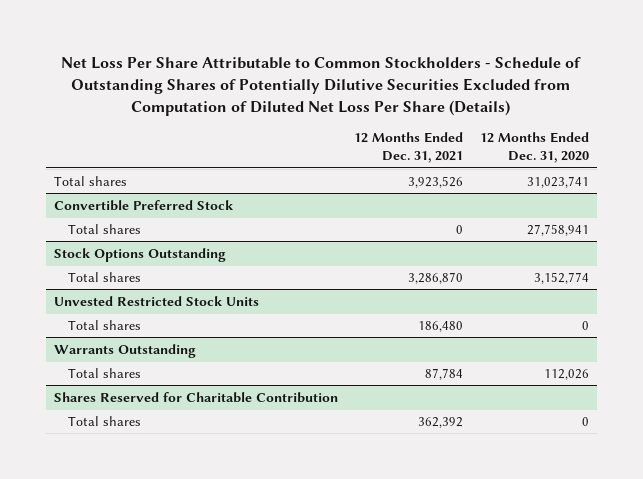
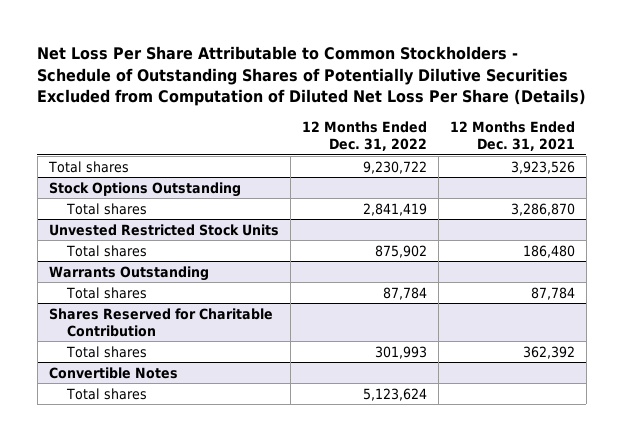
- | 12 Months Ended Dec. 31, 2021 | 12 Months Ended Dec. 31, 2020
+ | 12 Months Ended Dec. 31, 2022 | 12 Months Ended Dec. 31, 2021
- Convertible Preferred Stock
- Total shares | 0 | 27,758,941
+ Convertible Notes
+ Total shares | 5,123,624 |

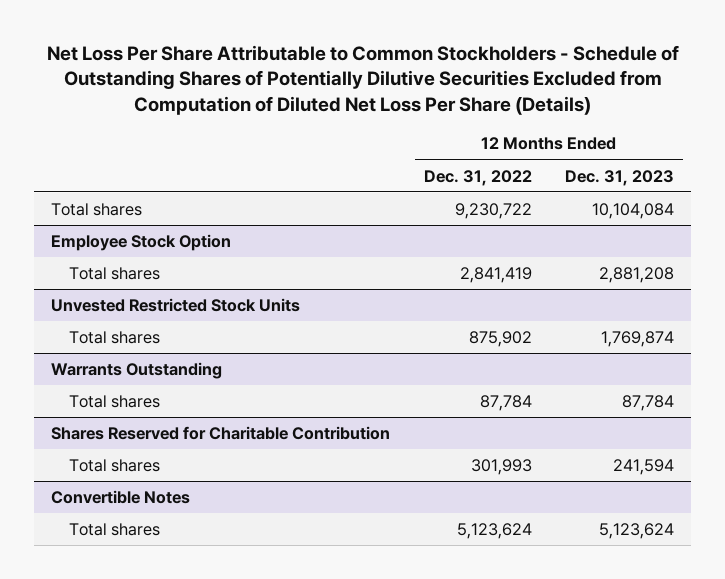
- | 12 Months Ended Dec. 31, 2022 | 12 Months Ended Dec. 31, 2021
+ | 12 Months Ended Dec. 31, 2022 | 12 Months Ended Dec. 31, 2023
- Stock Options Outstanding
+ Employee Stock Option

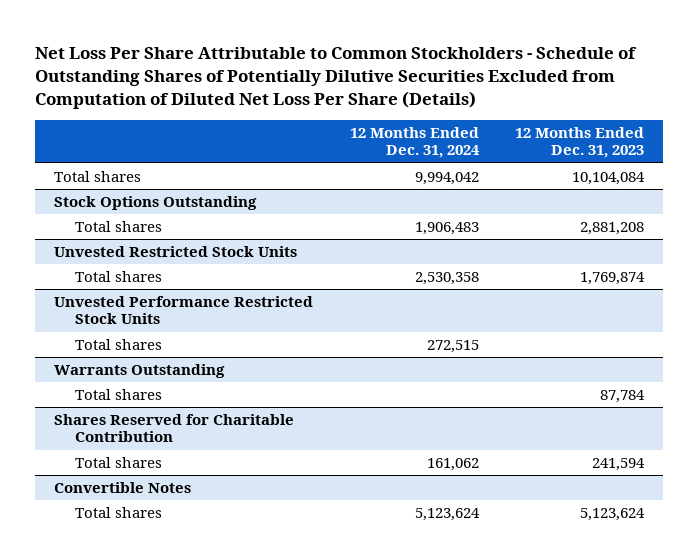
- | 12 Months Ended Dec. 31, 2022 | 12 Months Ended Dec. 31, 2023
+ | 12 Months Ended Dec. 31, 2024 | 12 Months Ended Dec. 31, 2023
- Employee Stock Option
+ Stock Options Outstanding
+ Unvested Performance Restricted Stock Units
+ Total shares | 272,515 |

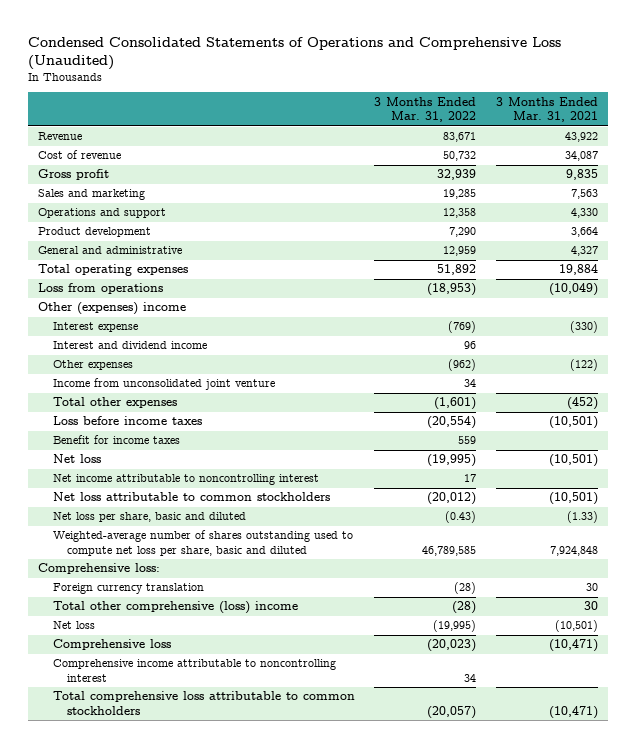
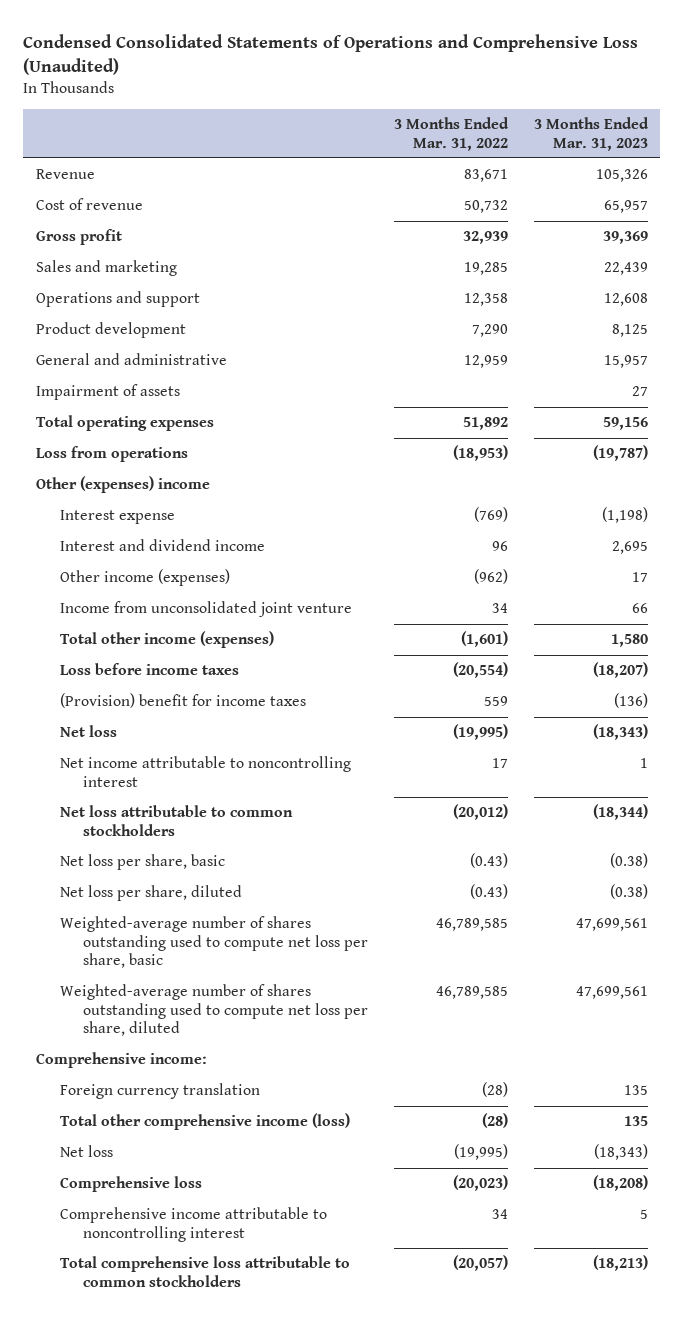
- | 3 Months Ended Mar. 31, 2022 | 3 Months Ended Mar. 31, 2021
+ | 3 Months Ended Mar. 31, 2022 | 3 Months Ended Mar. 31, 2023
+ Impairment of assets | | 27
- Other expenses | (962) | (122)
+ Other income (expenses) | (962) | 17
- Total other expenses | (1,601) | (452)
+ Total other income (expenses) | (1,601) | 1,580
- Benefit for income taxes | 559 |
+ (Provision) benefit for income taxes | 559 | (136)
- Net loss per share, basic and diluted | (0.43) | (1.33)
- Weighted-average number of shares outstanding used to compute net loss per share, basic and diluted | 46,789,585 | 7,924,848
- Comprehensive loss:
+ Net loss per share, basic | (0.43) | (0.38)
+ Net loss per share, diluted | (0.43) | (0.38)
+ Weighted-average number of shares outstanding used to compute net loss per share, basic | 46,789,585 | 47,699,561
+ Weighted-average number of shares outstanding used to compute net loss per share, diluted | 46,789,585 | 47,699,561
+ Comprehensive income:
- Total other comprehensive (loss) income | (28) | 30
+ Total other comprehensive income (loss) | (28) | 135

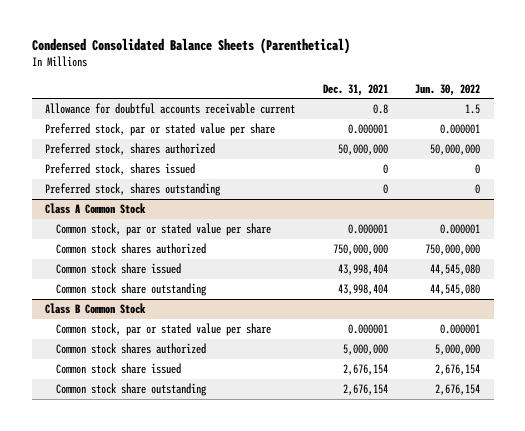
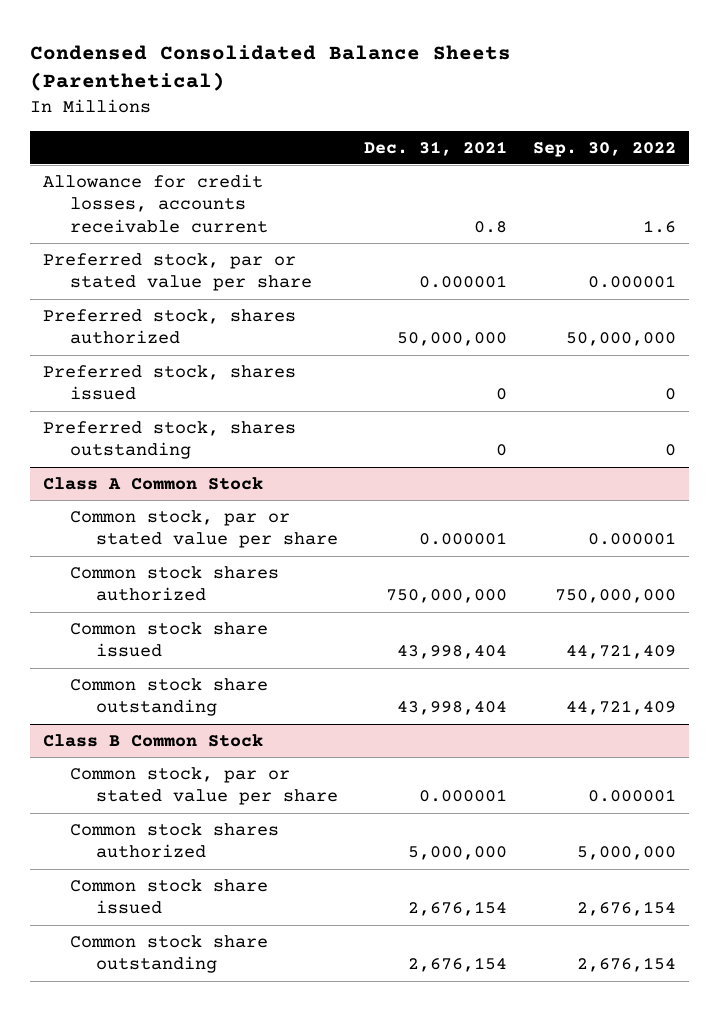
- | Dec. 31, 2021 | Jun. 30, 2022
+ | Dec. 31, 2021 | Sep. 30, 2022
- Allowance for doubtful accounts receivable current | 0.8 | 1.5
+ Allowance for credit losses, accounts receivable current | 0.8 | 1.6

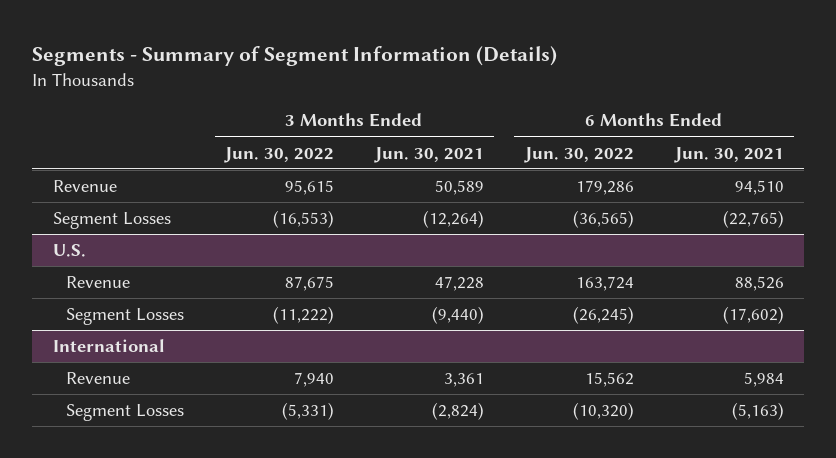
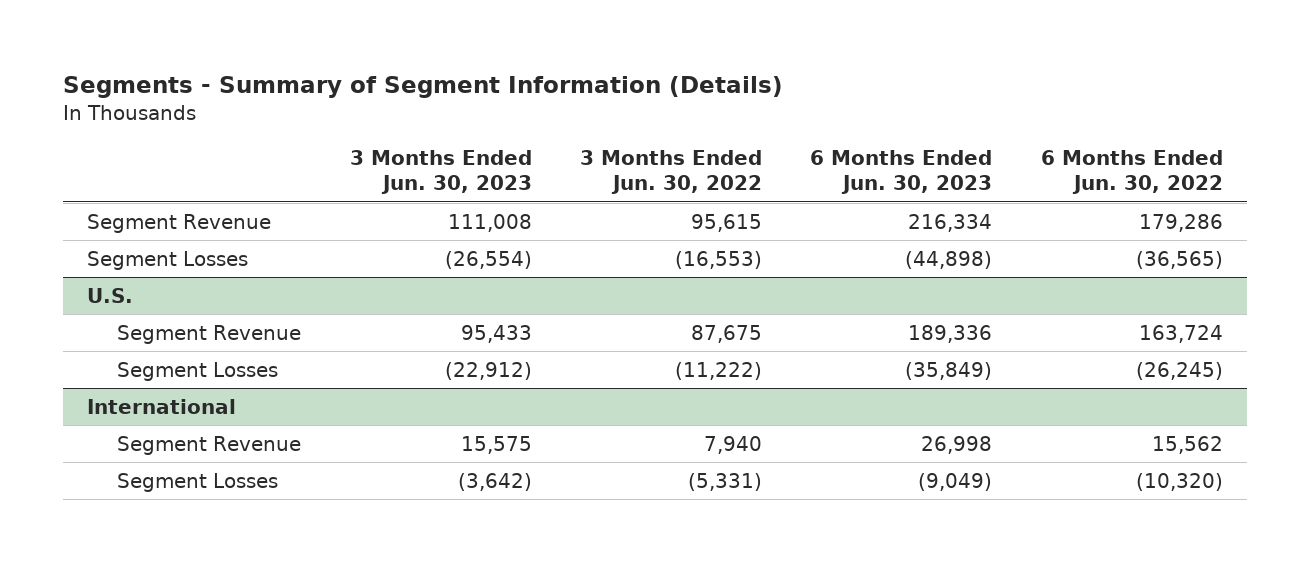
- | 3 Months Ended Jun. 30, 2022 | 3 Months Ended Jun. 30, 2021 | 6 Months Ended Jun. 30, 2022 | 6 Months Ended Jun. 30, 2021
+ | 3 Months Ended Jun. 30, 2023 | 3 Months Ended Jun. 30, 2022 | 6 Months Ended Jun. 30, 2023 | 6 Months Ended Jun. 30, 2022
- Revenue | 95,615 | 50,589 | 179,286 | 94,510
+ Segment Revenue | 111,008 | 95,615 | 216,334 | 179,286
@ U.S.
- Revenue | 87,675 | 47,228 | 163,724 | 88,526
+ Segment Revenue | 95,433 | 87,675 | 189,336 | 163,724
@ International
- Revenue | 7,940 | 3,361 | 15,562 | 5,984
+ Segment Revenue | 15,575 | 7,940 | 26,998 | 15,562

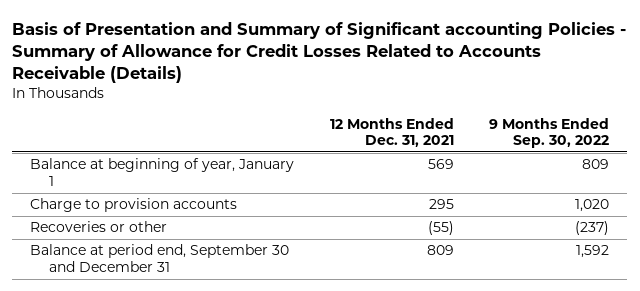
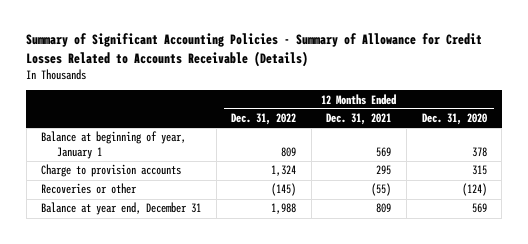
- Basis of Presentation and Summary of Significant accounting Policies - Summary of Allowance for Credit Losses Related to Accounts Receivable (Details)
+ Summary of Significant Accounting Policies - Summary of Allowance for Credit Losses Related to Accounts Receivable (Details)
- | 12 Months Ended Dec. 31, 2021 | 9 Months Ended Sep. 30, 2022
+ | 12 Months Ended Dec. 31, 2022 | 12 Months Ended Dec. 31, 2021 | 12 Months Ended Dec. 31, 2020
- Balance at period end, September 30 and December 31 | 809 | 1,592
+ Balance at year end, December 31 | 1,988 | 809 | 569

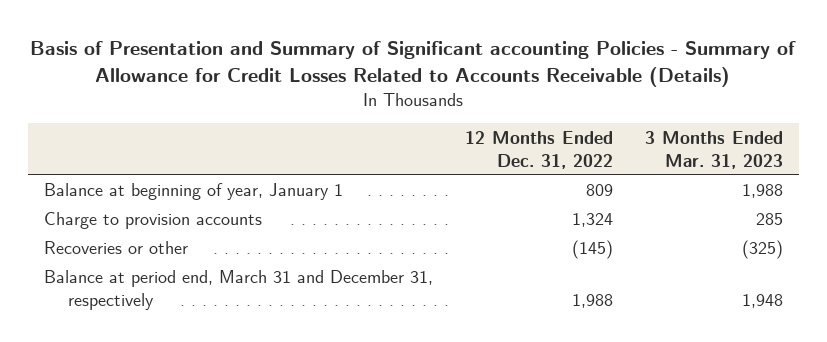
- Summary of Significant Accounting Policies - Summary of Allowance for Credit Losses Related to Accounts Receivable (Details)
+ Basis of Presentation and Summary of Significant accounting Policies - Summary of Allowance for Credit Losses Related to Accounts Receivable (Details)
- | 12 Months Ended Dec. 31, 2022 | 12 Months Ended Dec. 31, 2021 | 12 Months Ended Dec. 31, 2020
+ | 12 Months Ended Dec. 31, 2022 | 3 Months Ended Mar. 31, 2023
- Balance at year end, December 31 | 1,988 | 809 | 569
+ Balance at period end, March 31 and December 31, respectively | 1,988 | 1,948

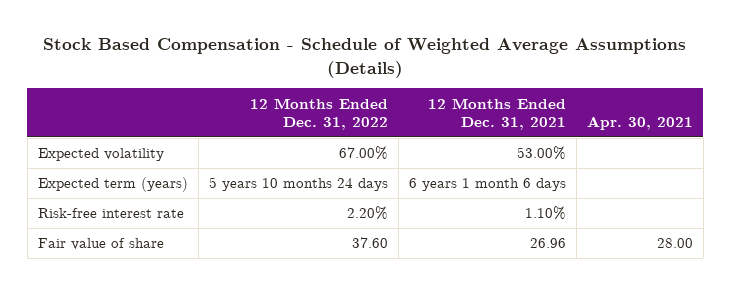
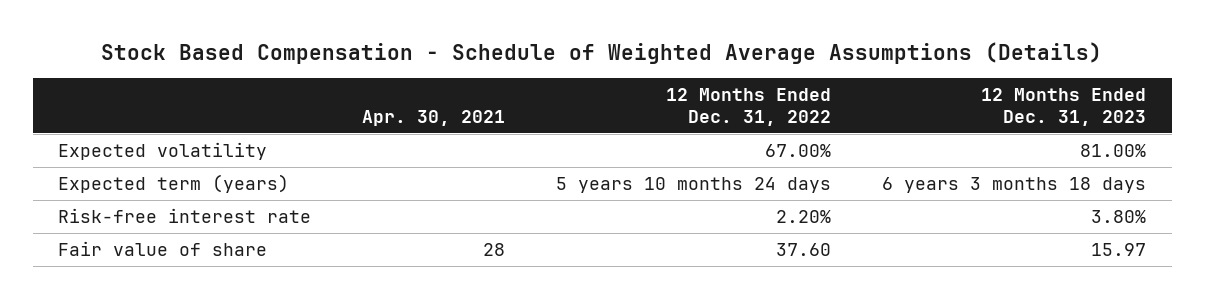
- | 12 Months Ended Dec. 31, 2022 | 12 Months Ended Dec. 31, 2021 | Apr. 30, 2021
+ | Apr. 30, 2021 | 12 Months Ended Dec. 31, 2022 | 12 Months Ended Dec. 31, 2023
- Fair value of share | 37.60 | 26.96 | 28.00
+ Fair value of share | 28 | 37.60 | 15.97

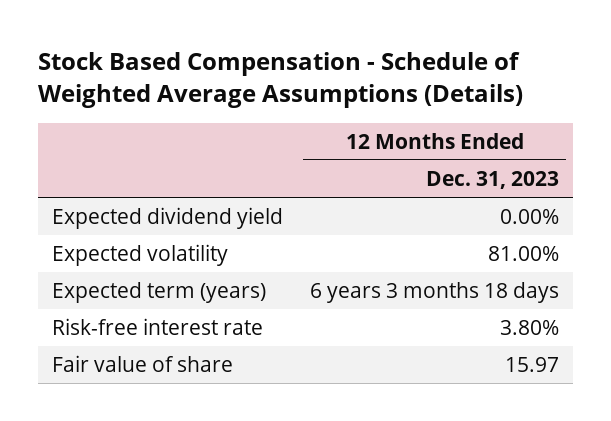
- | Apr. 30, 2021 | 12 Months Ended Dec. 31, 2022 | 12 Months Ended Dec. 31, 2023
+ | 12 Months Ended Dec. 31, 2023
+ Expected dividend yield | 0.00%

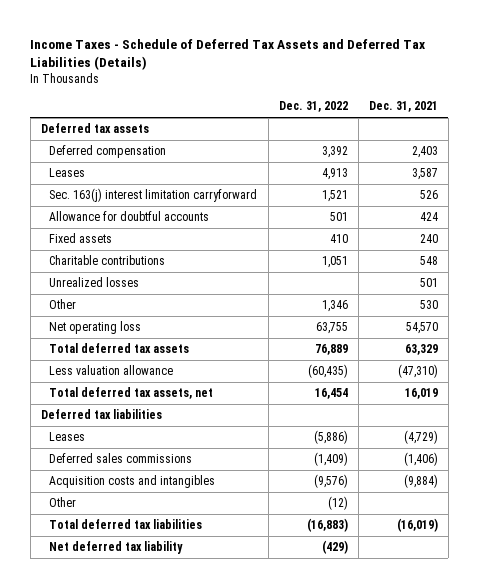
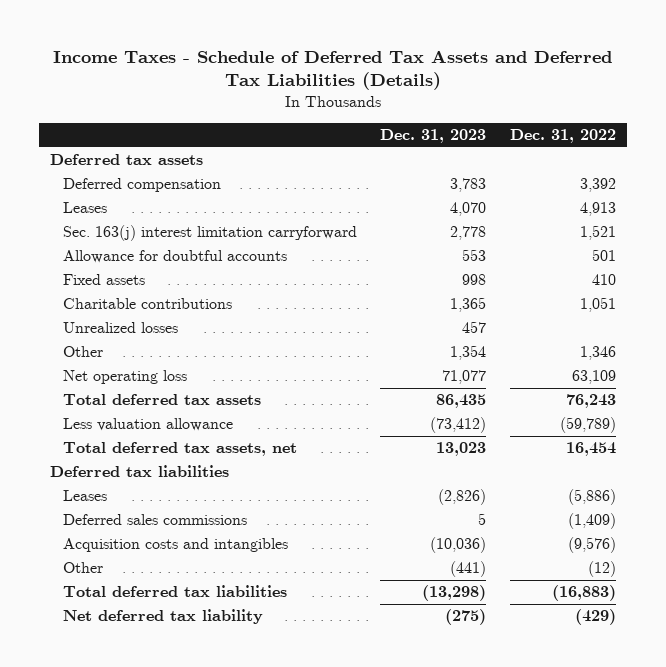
- | Dec. 31, 2022 | Dec. 31, 2021
+ | Dec. 31, 2023 | Dec. 31, 2022
- Net operating loss | 63,755 | 54,570
- Total deferred tax assets | 76,889 | 63,329
- Less valuation allowance | (60,435) | (47,310)
+ Net operating loss | 71,077 | 63,109
+ Total deferred tax assets | 86,435 | 76,243
+ Less valuation allowance | (73,412) | (59,789)

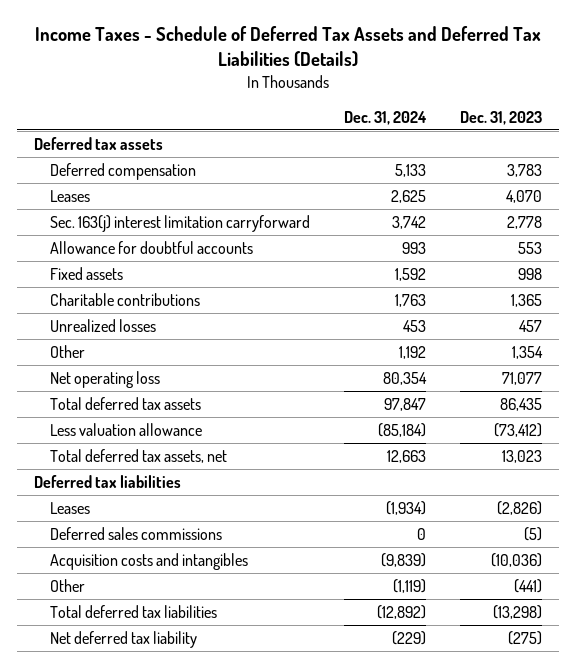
- | Dec. 31, 2023 | Dec. 31, 2022
+ | Dec. 31, 2024 | Dec. 31, 2023
- Deferred sales commissions | 5 | (1,409)
+ Deferred sales commissions | 0 | (5)

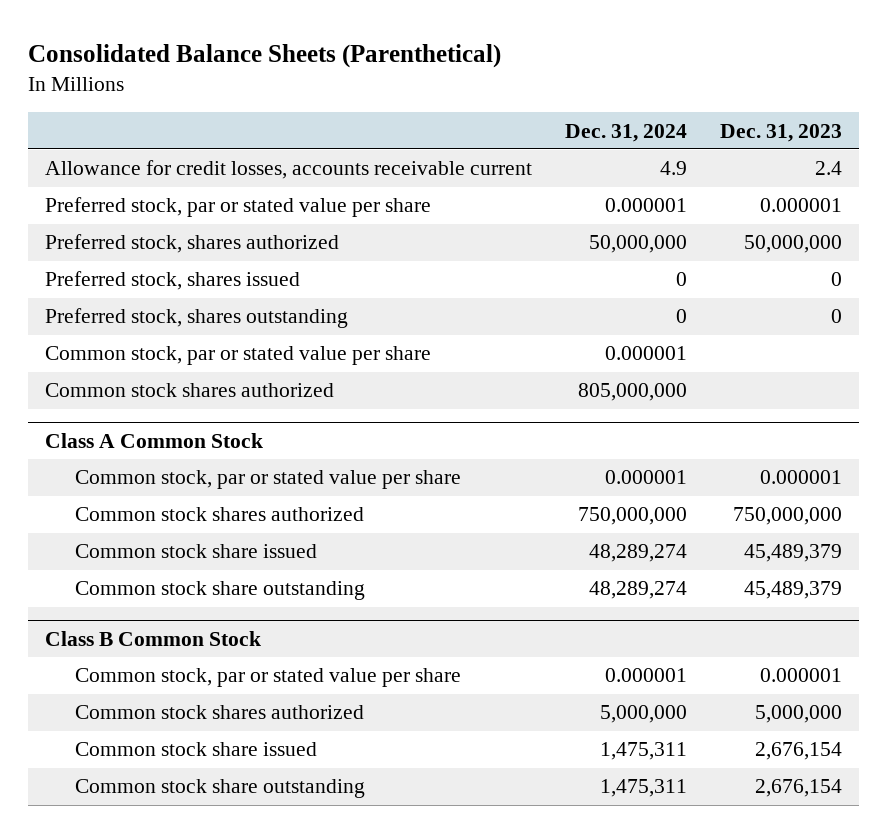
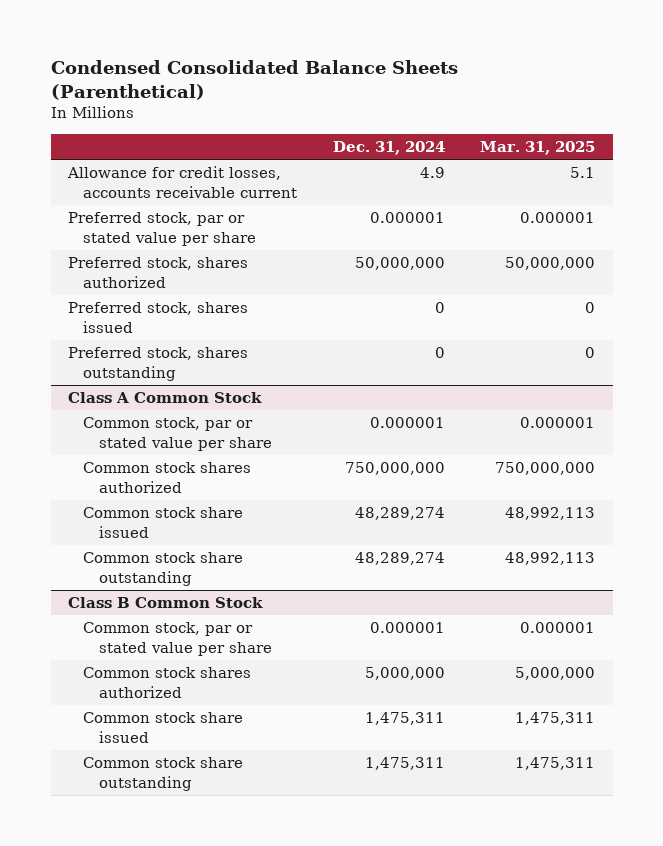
- Consolidated Balance Sheets (Parenthetical)
+ Condensed Consolidated Balance Sheets (Parenthetical)
- | Dec. 31, 2024 | Dec. 31, 2023
+ | Dec. 31, 2024 | Mar. 31, 2025
- Common stock, par or stated value per share | 0.000001 |
- Common stock shares authorized | 805,000,000 |

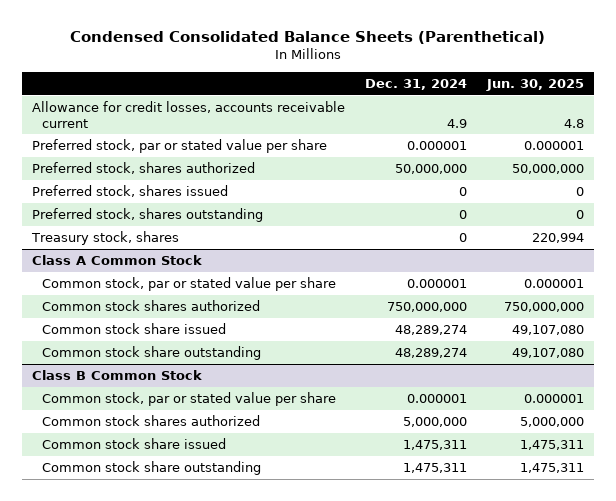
- | Dec. 31, 2024 | Mar. 31, 2025
+ | Dec. 31, 2024 | Jun. 30, 2025
+ Treasury stock, shares | 0 | 220,994

